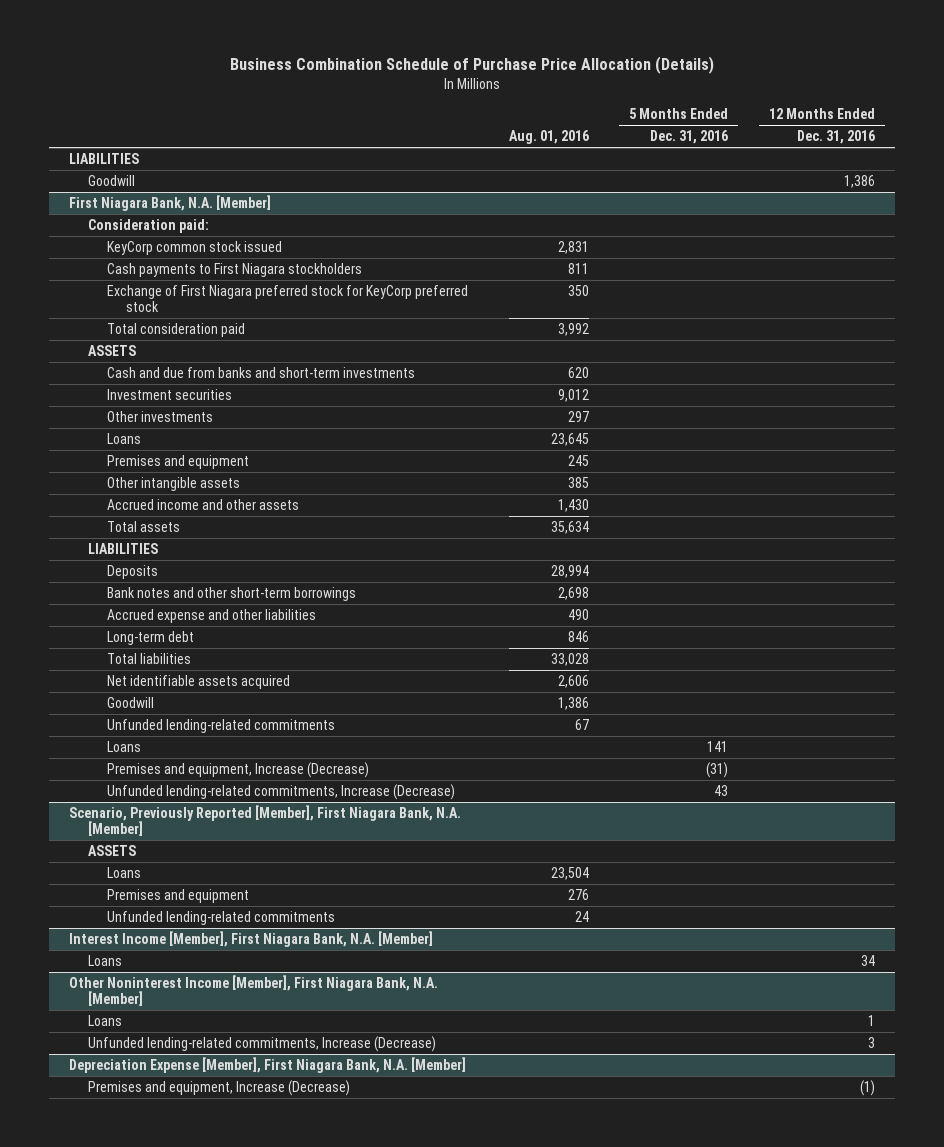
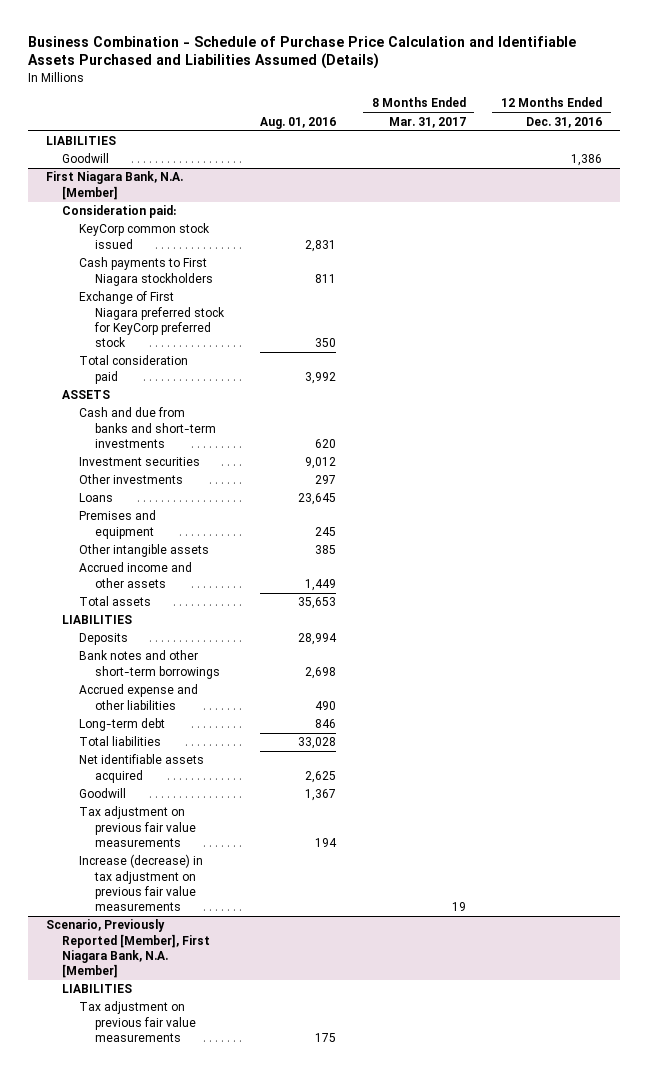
- Business Combination Schedule of Purchase Price Allocation (Details)
+ Business Combination - Schedule of Purchase Price Calculation and Identifiable Assets Purchased and Liabilities Assumed (Details)
- | Aug. 01, 2016 | 5 Months Ended Dec. 31, 2016 | 12 Months Ended Dec. 31, 2016
+ | Aug. 01, 2016 | 8 Months Ended Mar. 31, 2017 | 12 Months Ended Dec. 31, 2016
@ First Niagara Bank, N.A. [Member]
- Accrued income and other assets | 1,430 | |
- Total assets | 35,634 | |
+ Accrued income and other assets | 1,449 | |
+ Total assets | 35,653 | |
- Net identifiable assets acquired | 2,606 | |
- Goodwill | 1,386 | |
- Unfunded lending-related commitments | 67 | |
- Loans | | 141 |
- Premises and equipment, Increase (Decrease) | | (31) |
- Unfunded lending-related commitments, Increase (Decrease) | | 43 |
+ Net identifiable assets acquired | 2,625 | |
+ Goodwill | 1,367 | |
+ Tax adjustment on previous fair value measurements | 194 | |
+ Increase (decrease) in tax adjustment on previous fair value measurements | | 19 |
@ Scenario, Previously Reported [Member], First Niagara Bank, N.A. [Member]
- ASSETS
- Loans | 23,504 | |
- Premises and equipment | 276 | |
- Unfunded lending-related commitments | 24 | |
- Interest Income [Member], First Niagara Bank, N.A. [Member]
- Loans | | | 34
- Other Noninterest Income [Member], First Niagara Bank, N.A. [Member]
- Loans | | | 1
- Unfunded lending-related commitments, Increase (Decrease) | | | 3
- Depreciation Expense [Member], First Niagara Bank, N.A. [Member]
- Premises and equipment, Increase (Decrease) | | | (1)
@ Scenario, Previously Reported [Member], First Niagara Bank, N.A. [Member]
+ LIABILITIES
+ Tax adjustment on previous fair value measurements | 175 | |

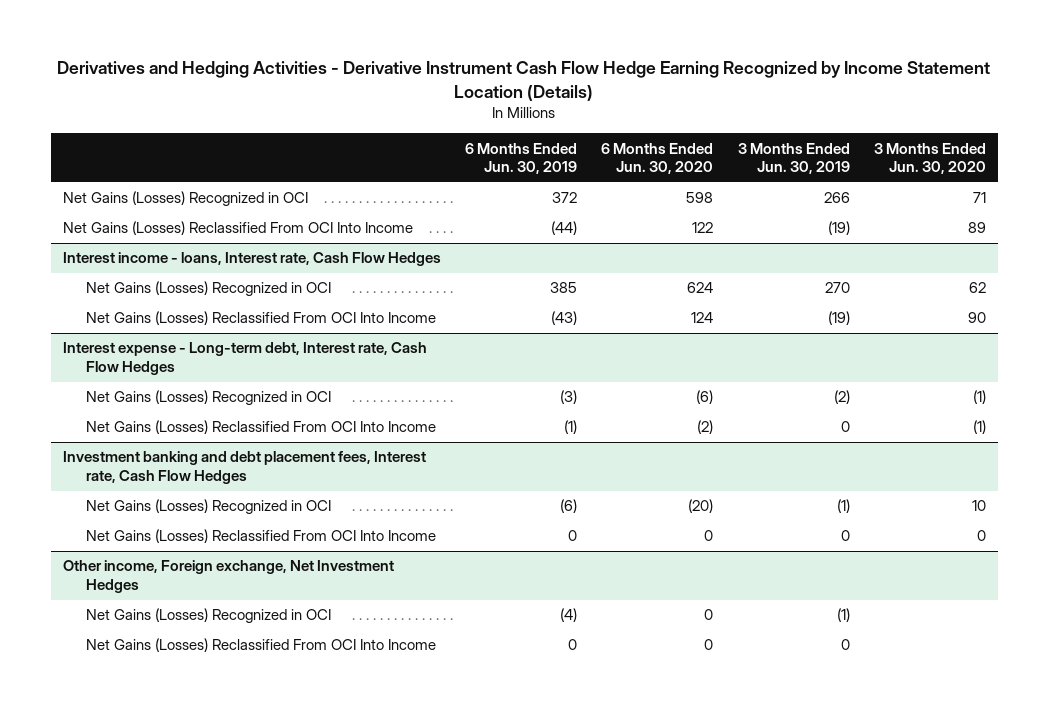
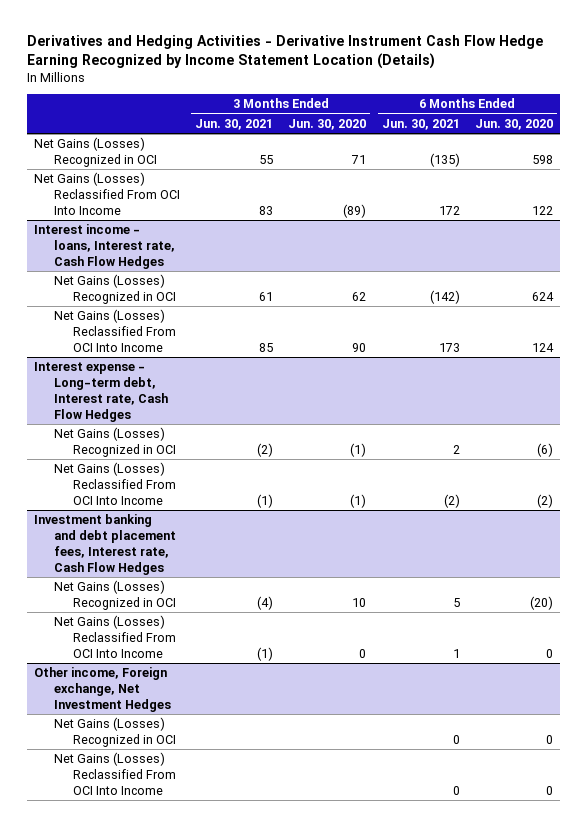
- | 6 Months Ended Jun. 30, 2019 | 6 Months Ended Jun. 30, 2020 | 3 Months Ended Jun. 30, 2019 | 3 Months Ended Jun. 30, 2020
+ | 3 Months Ended Jun. 30, 2021 | 3 Months Ended Jun. 30, 2020 | 6 Months Ended Jun. 30, 2021 | 6 Months Ended Jun. 30, 2020
- Net Gains (Losses) Reclassified From OCI Into Income | (44) | 122 | (19) | 89
+ Net Gains (Losses) Reclassified From OCI Into Income | 83 | (89) | 172 | 122

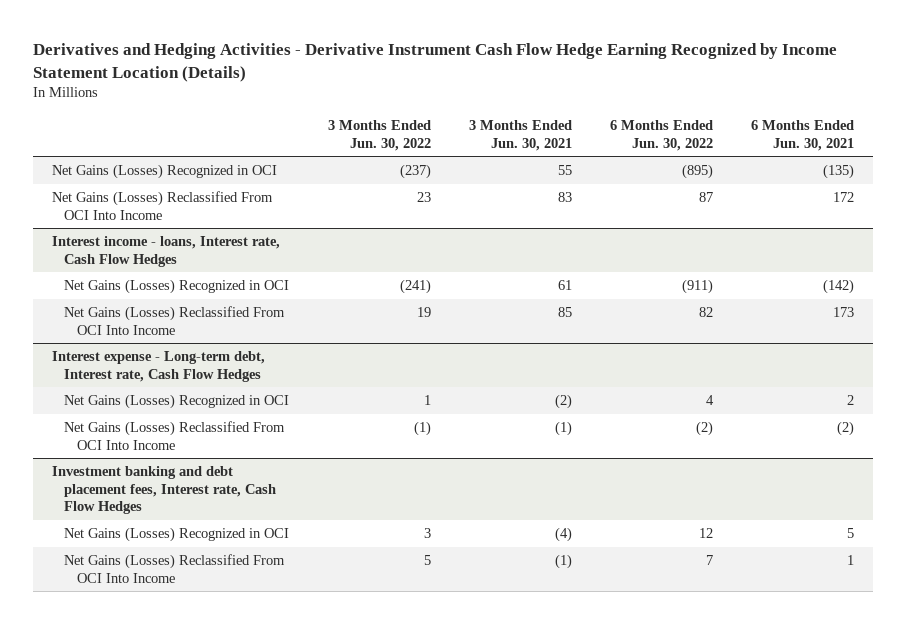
- | 3 Months Ended Jun. 30, 2021 | 3 Months Ended Jun. 30, 2020 | 6 Months Ended Jun. 30, 2021 | 6 Months Ended Jun. 30, 2020
+ | 3 Months Ended Jun. 30, 2022 | 3 Months Ended Jun. 30, 2021 | 6 Months Ended Jun. 30, 2022 | 6 Months Ended Jun. 30, 2021
- Other income, Foreign exchange, Net Investment Hedges
- Net Gains (Losses) Recognized in OCI | | | 0 | 0
- Net Gains (Losses) Reclassified From OCI Into Income | | | 0 | 0

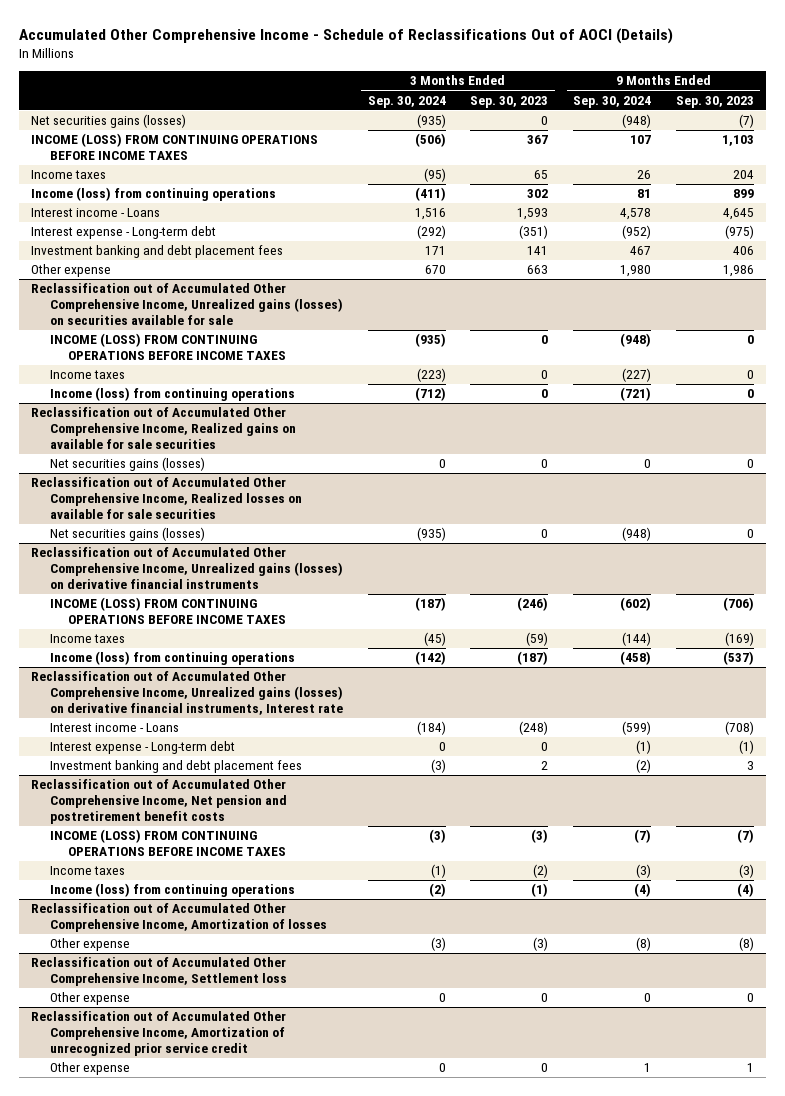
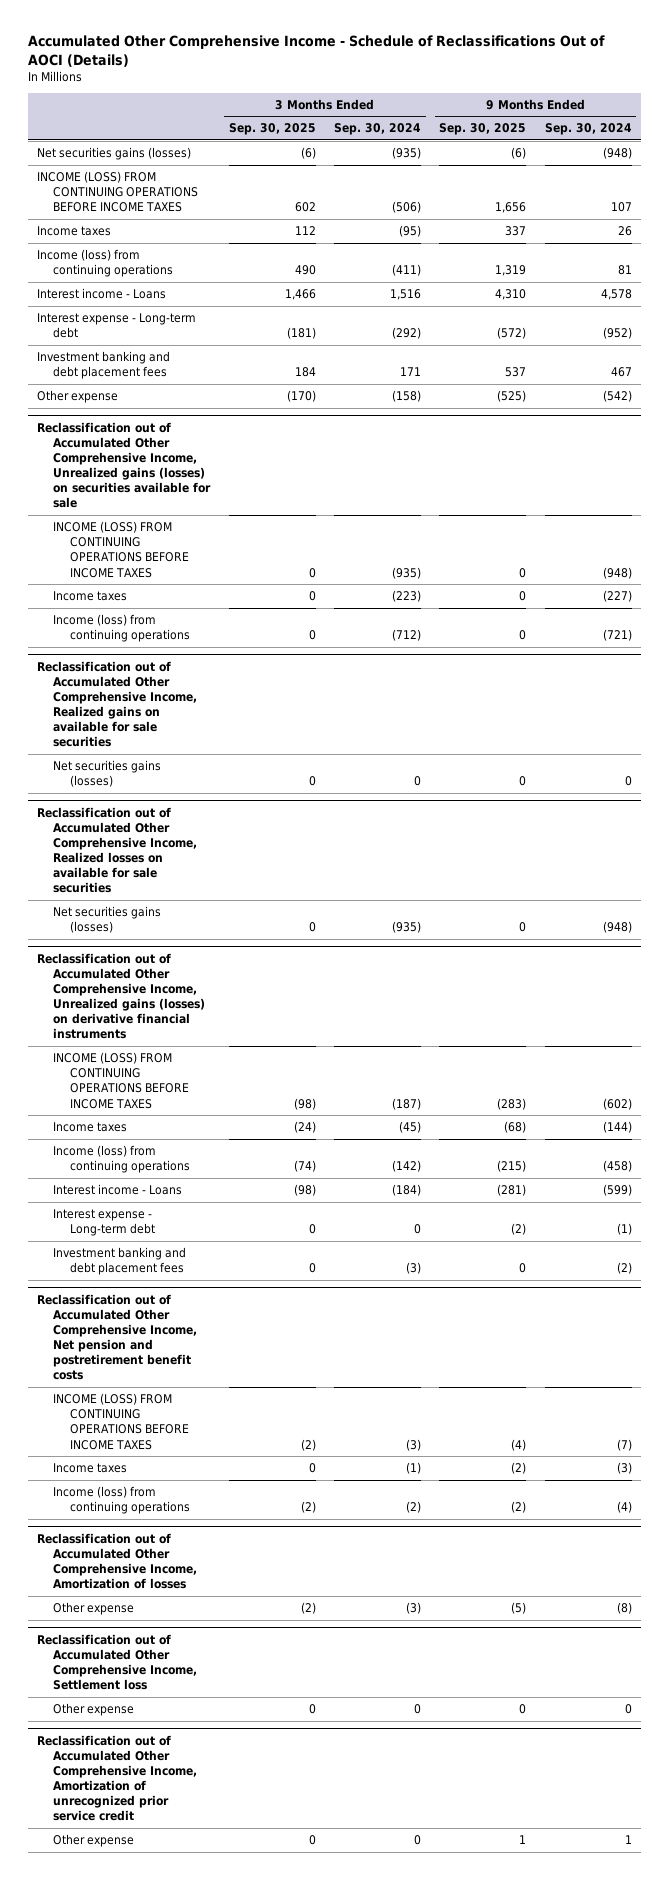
- | 3 Months Ended Sep. 30, 2024 | 3 Months Ended Sep. 30, 2023 | 9 Months Ended Sep. 30, 2024 | 9 Months Ended Sep. 30, 2023
+ | 3 Months Ended Sep. 30, 2025 | 3 Months Ended Sep. 30, 2024 | 9 Months Ended Sep. 30, 2025 | 9 Months Ended Sep. 30, 2024
- Other expense | 670 | 663 | 1,980 | 1,986
+ Other expense | (170) | (158) | (525) | (542)
- Reclassification out of Accumulated Other Comprehensive Income, Unrealized gains (losses) on derivative financial instruments, Interest rate

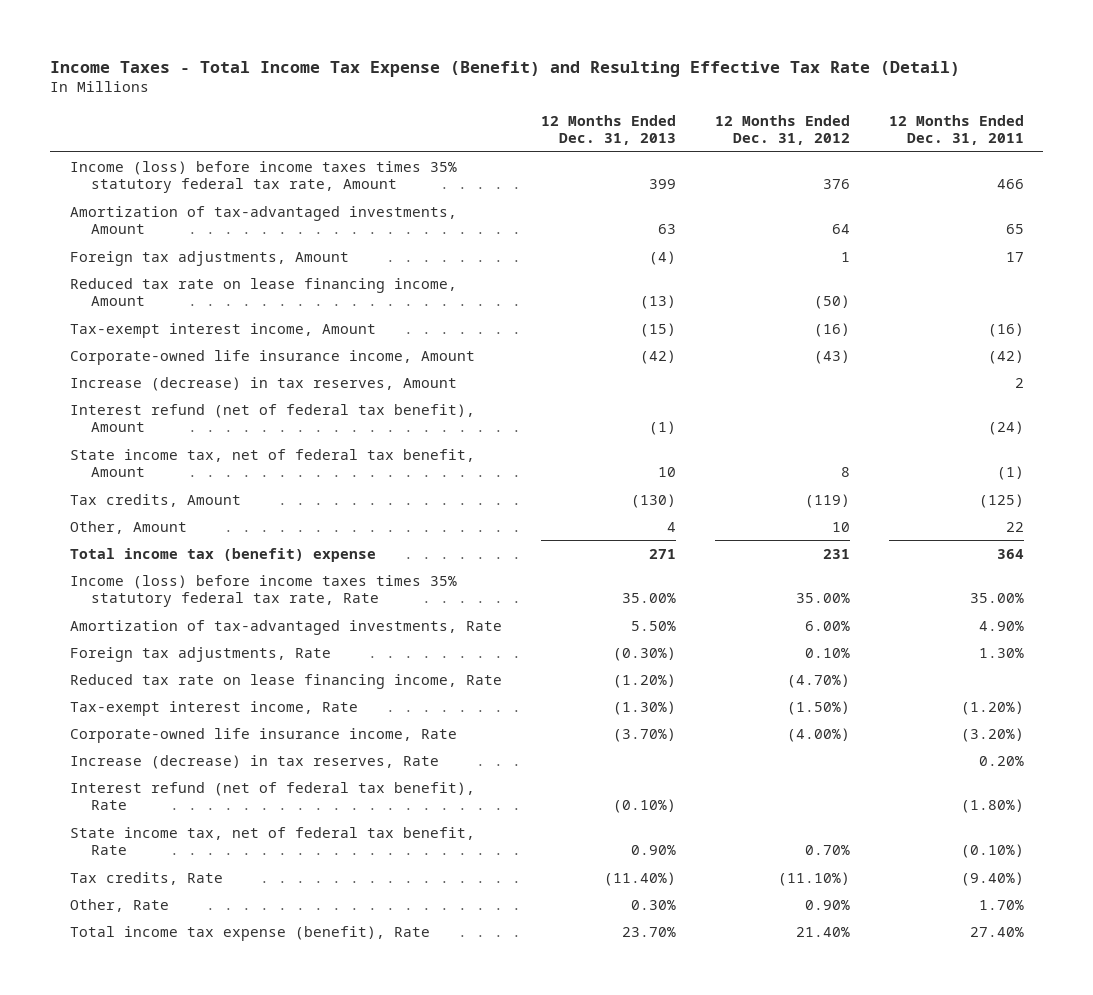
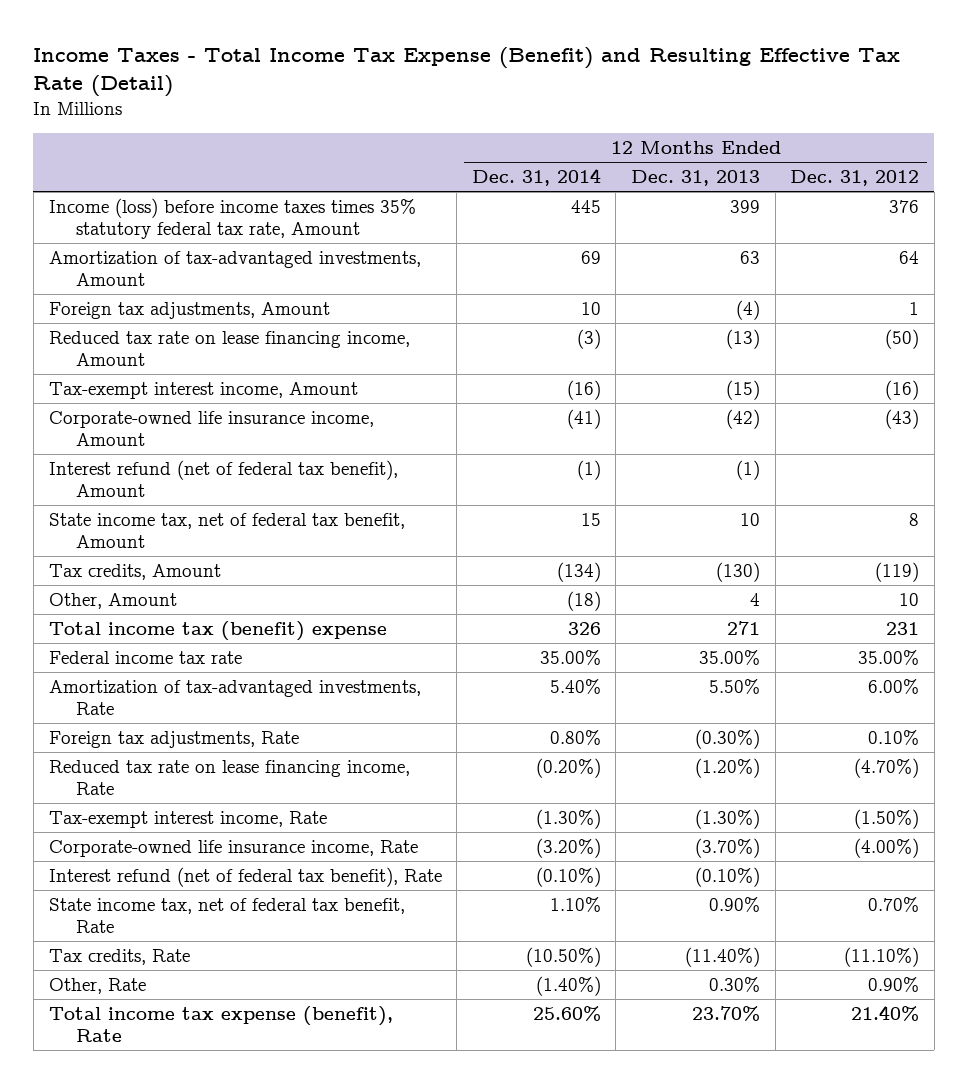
- | 12 Months Ended Dec. 31, 2013 | 12 Months Ended Dec. 31, 2012 | 12 Months Ended Dec. 31, 2011
+ | 12 Months Ended Dec. 31, 2014 | 12 Months Ended Dec. 31, 2013 | 12 Months Ended Dec. 31, 2012
- Increase (decrease) in tax reserves, Amount | | | 2
- Income (loss) before income taxes times 35% statutory federal tax rate, Rate | 35.00% | 35.00% | 35.00%
+ Federal income tax rate | 35.00% | 35.00% | 35.00%
- Increase (decrease) in tax reserves, Rate | | | 0.20%

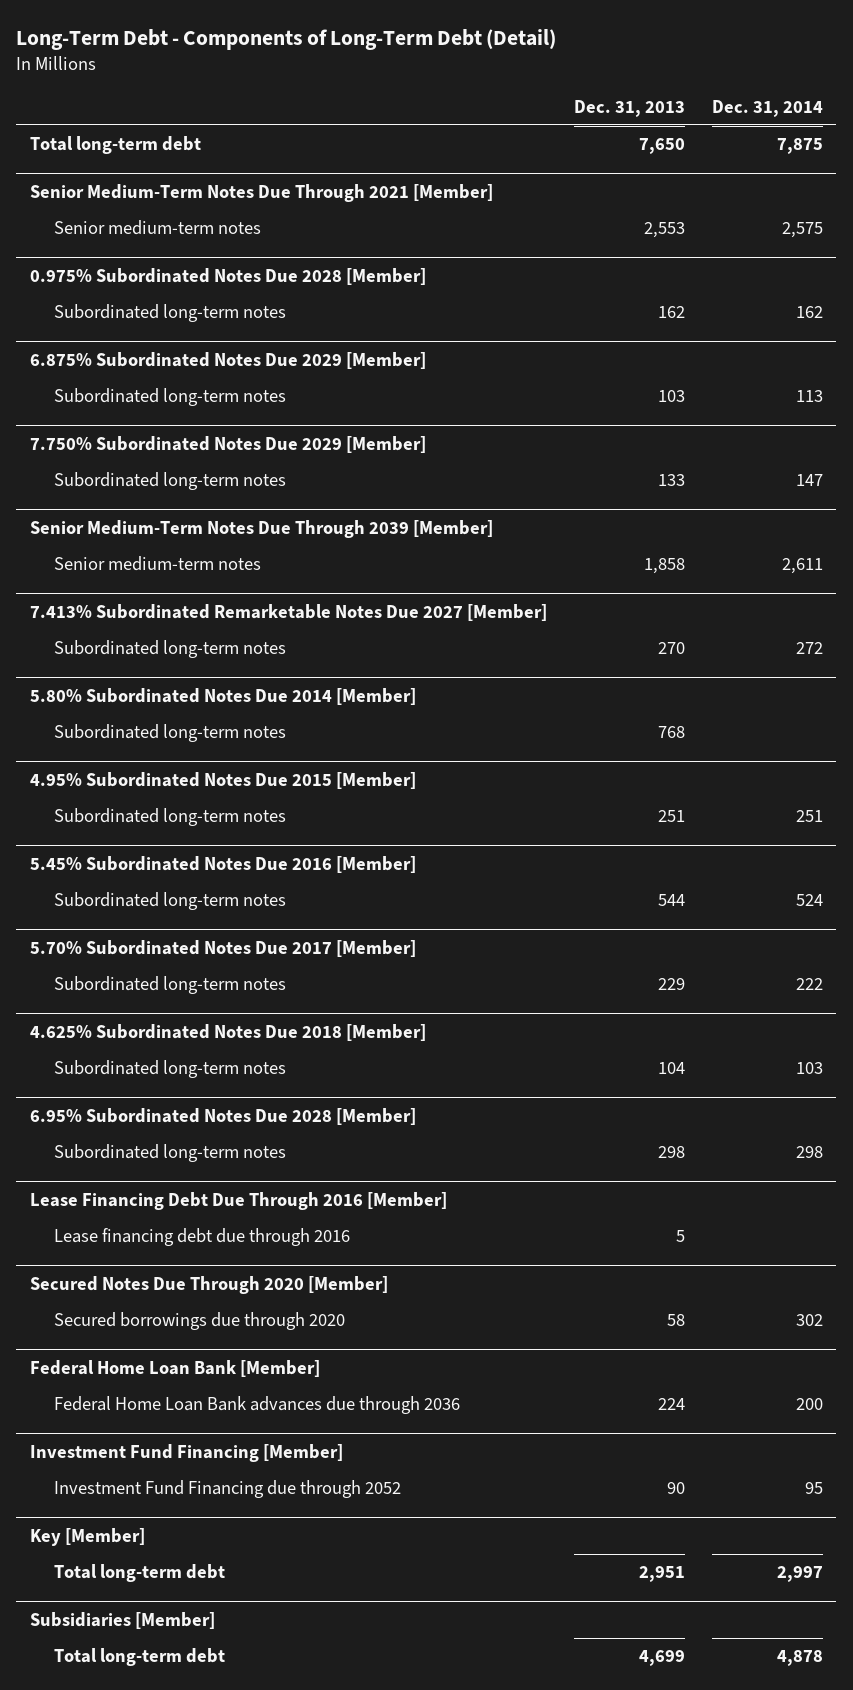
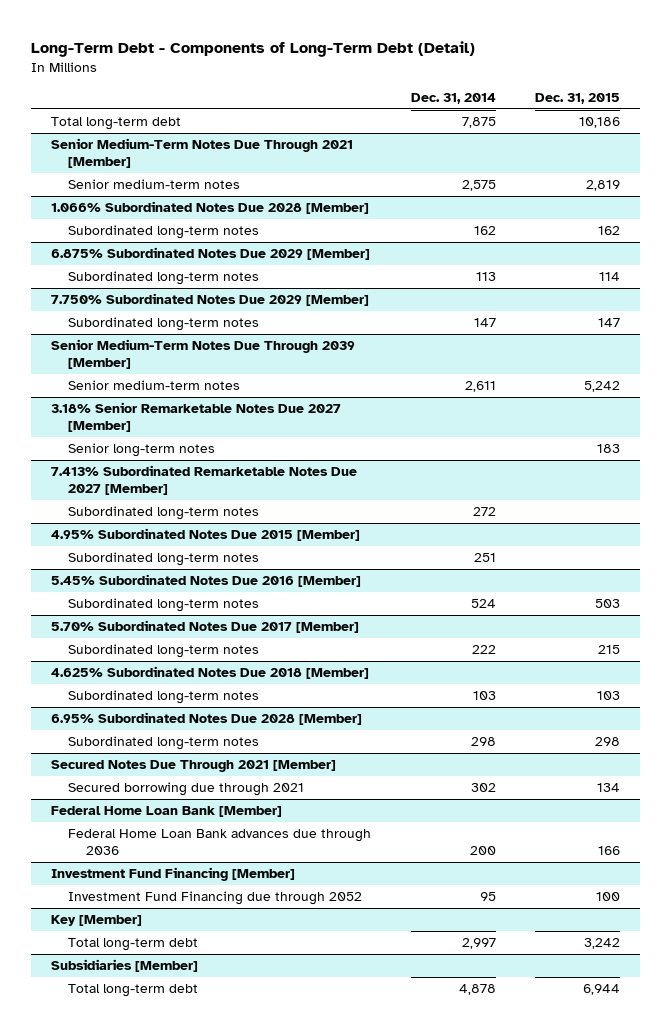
- | Dec. 31, 2013 | Dec. 31, 2014
+ | Dec. 31, 2014 | Dec. 31, 2015
- 0.975% Subordinated Notes Due 2028 [Member]
+ 1.066% Subordinated Notes Due 2028 [Member]
+ 3.18% Senior Remarketable Notes Due 2027 [Member]
+ Senior long-term notes | | 183
- 5.80% Subordinated Notes Due 2014 [Member]
- Subordinated long-term notes | 768 |
- Lease Financing Debt Due Through 2016 [Member]
- Lease financing debt due through 2016 | 5 |
- Secured Notes Due Through 2020 [Member]
- Secured borrowings due through 2020 | 58 | 302
+ Secured Notes Due Through 2021 [Member]
+ Secured borrowing due through 2021 | 302 | 134

